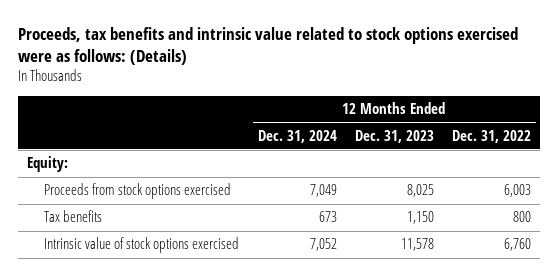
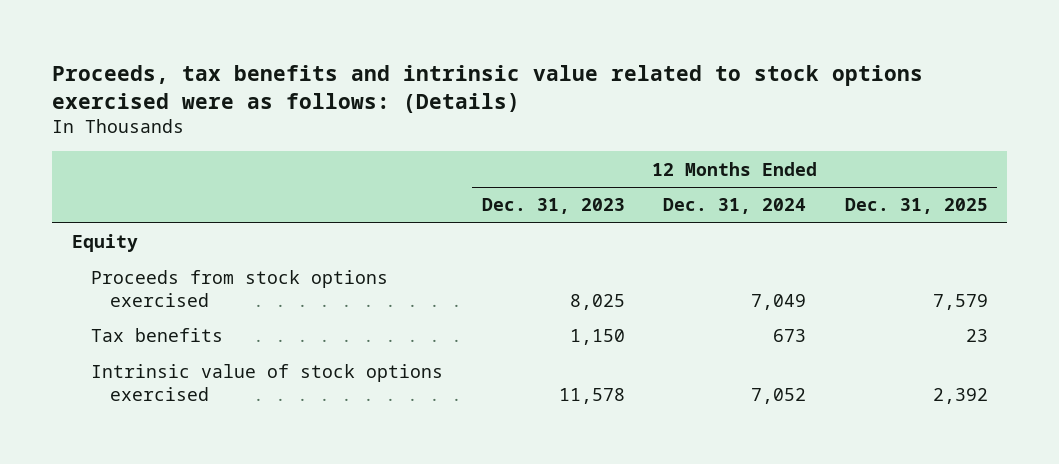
- | 12 Months Ended Dec. 31, 2024 | 12 Months Ended Dec. 31, 2023 | 12 Months Ended Dec. 31, 2022
+ | 12 Months Ended Dec. 31, 2023 | 12 Months Ended Dec. 31, 2024 | 12 Months Ended Dec. 31, 2025
- Equity:
+ Equity

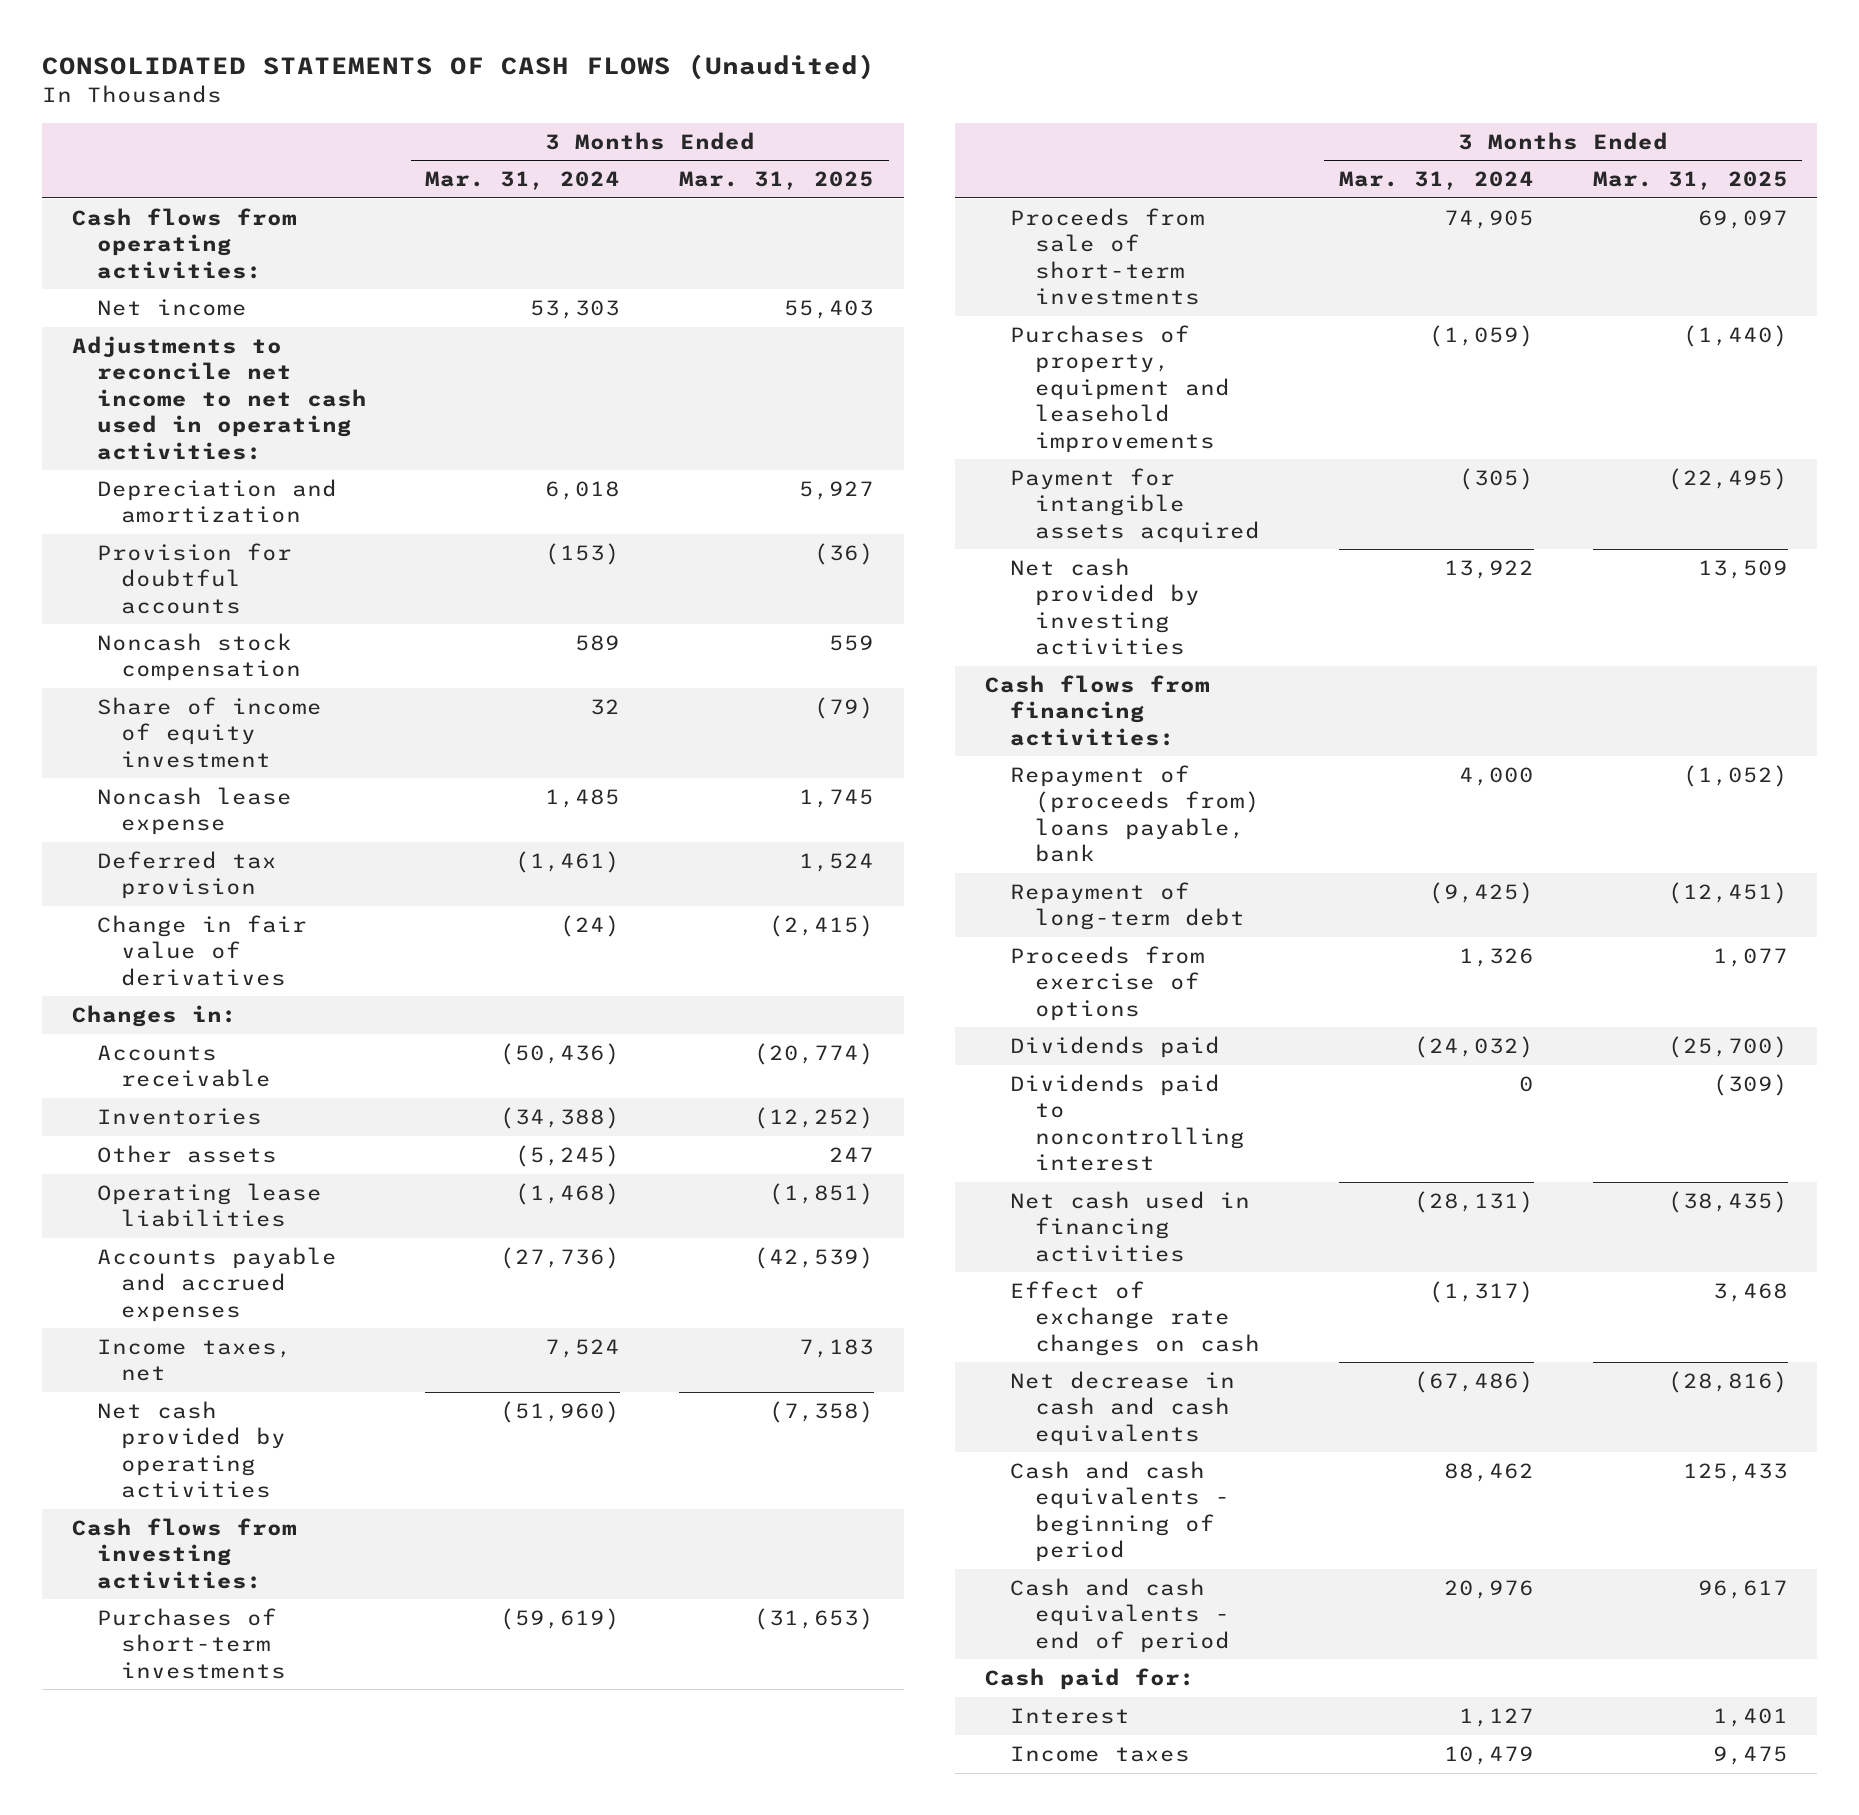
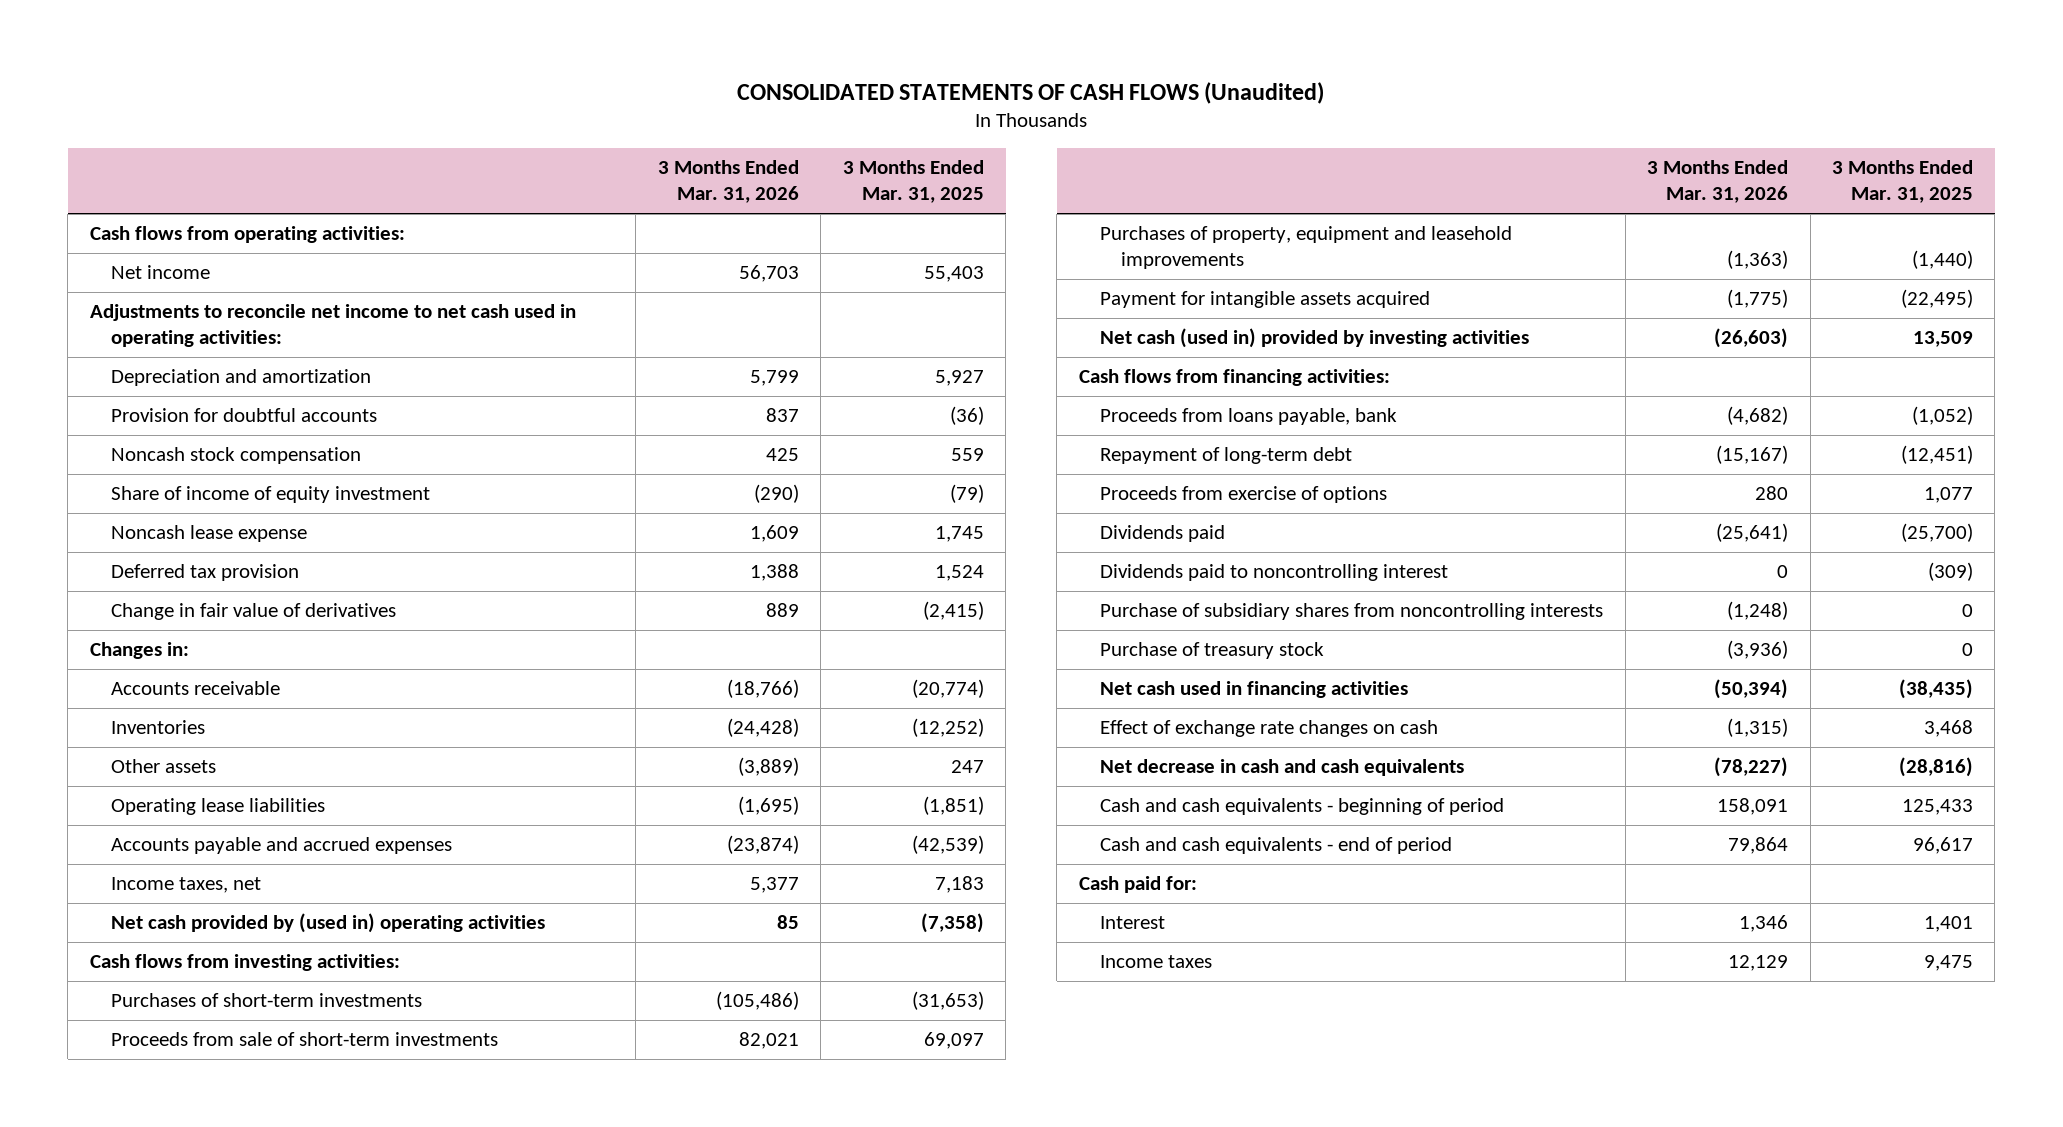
- | 3 Months Ended Mar. 31, 2024 | 3 Months Ended Mar. 31, 2025
+ | 3 Months Ended Mar. 31, 2026 | 3 Months Ended Mar. 31, 2025
- Net cash provided by operating activities | (51,960) | (7,358)
+ Net cash provided by (used in) operating activities | 85 | (7,358)
- Net cash provided by investing activities | 13,922 | 13,509
+ Net cash (used in) provided by investing activities | (26,603) | 13,509
- Repayment of (proceeds from) loans payable, bank | 4,000 | (1,052)
+ Proceeds from loans payable, bank | (4,682) | (1,052)
+ Purchase of subsidiary shares from noncontrolling interests | (1,248) | 0
+ Purchase of treasury stock | (3,936) | 0

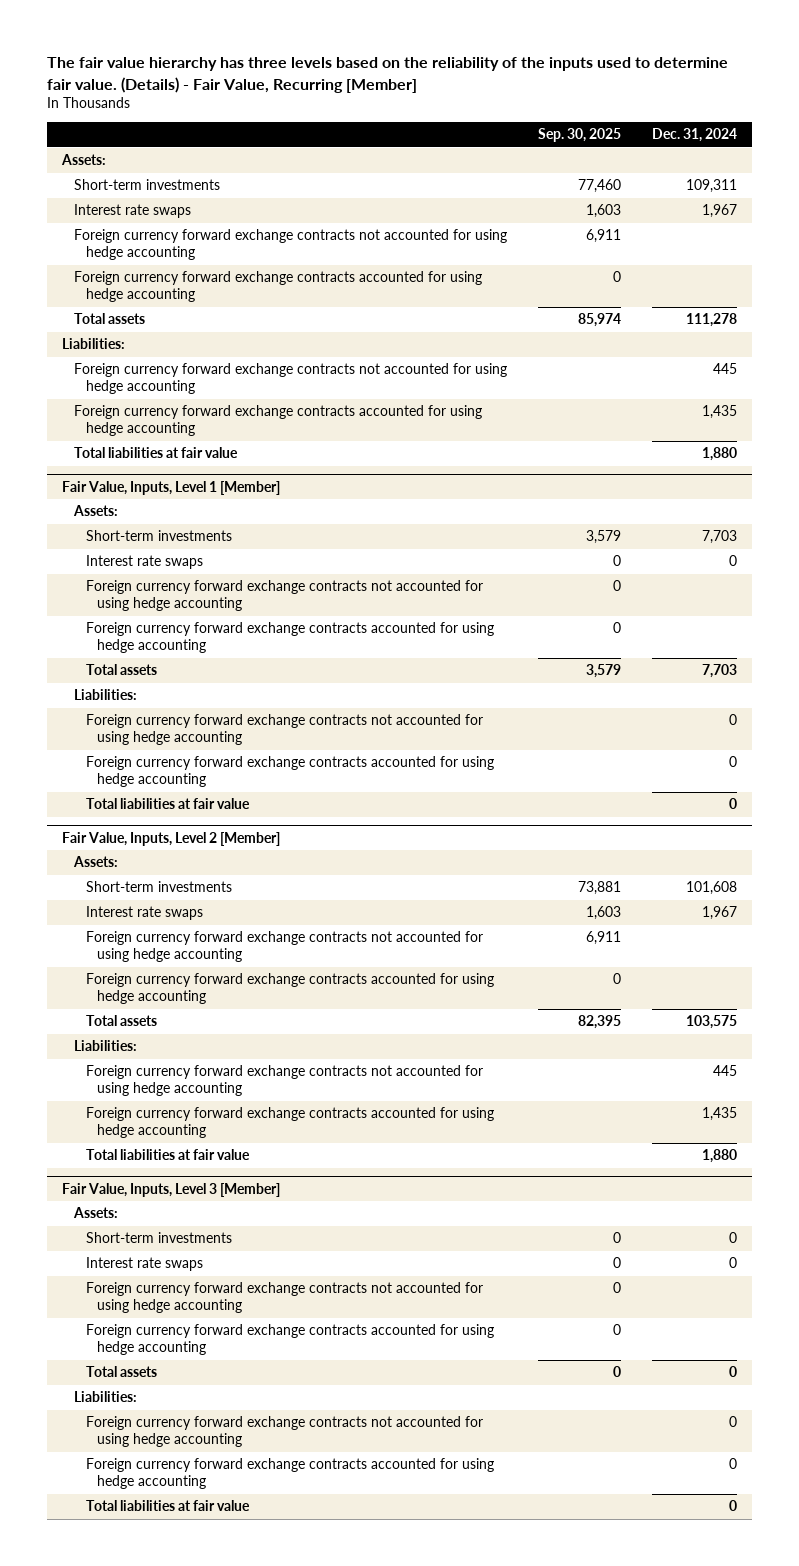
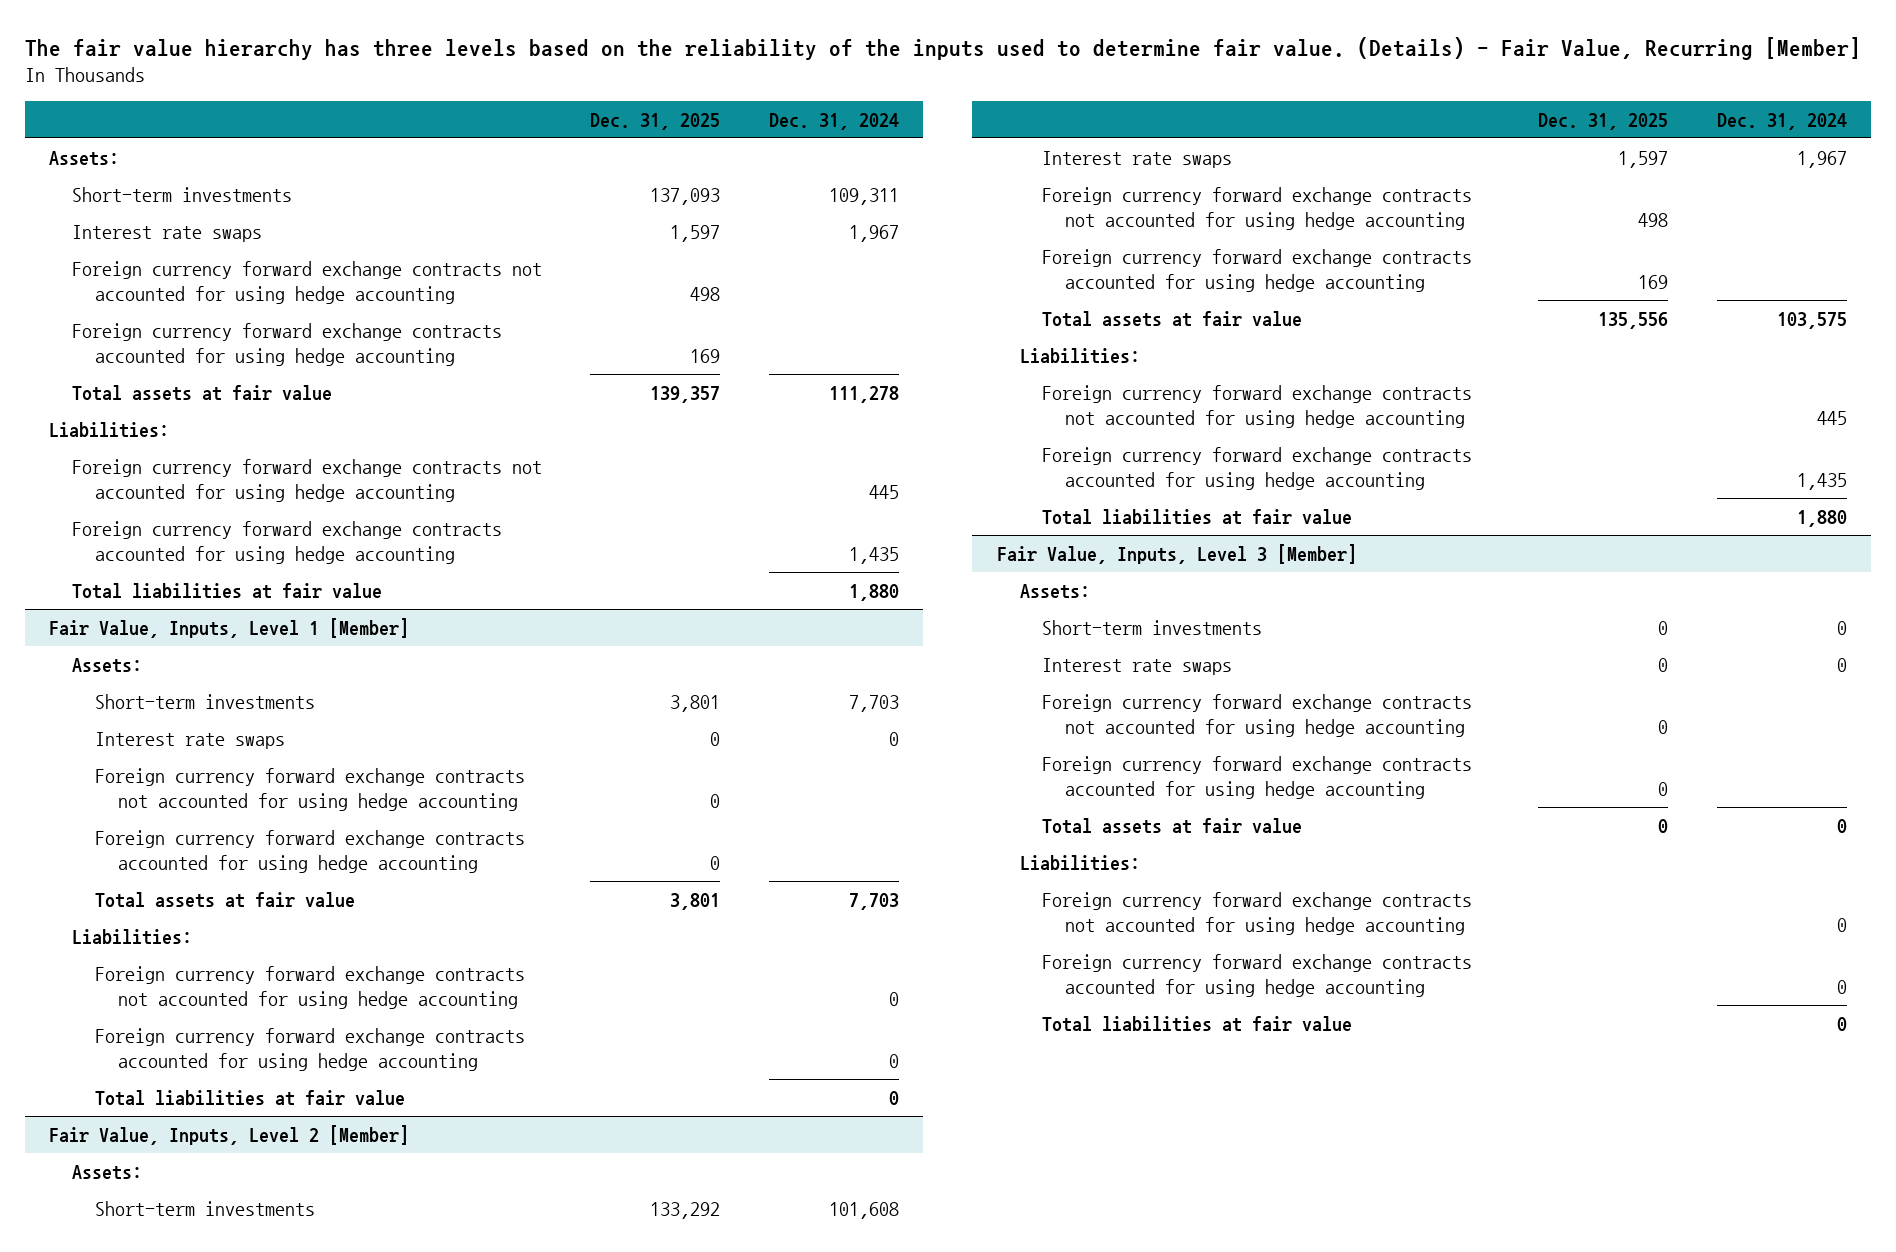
- | Sep. 30, 2025 | Dec. 31, 2024
+ | Dec. 31, 2025 | Dec. 31, 2024
- Total assets | 85,974 | 111,278
+ Total assets at fair value | 139,357 | 111,278
@ Fair Value, Inputs, Level 1 [Member]
- Total assets | 3,579 | 7,703
+ Total assets at fair value | 3,801 | 7,703
@ Fair Value, Inputs, Level 2 [Member]
- Total assets | 82,395 | 103,575
+ Total assets at fair value | 135,556 | 103,575
@ Fair Value, Inputs, Level 3 [Member]
- Total assets | 0 | 0
+ Total assets at fair value | 0 | 0

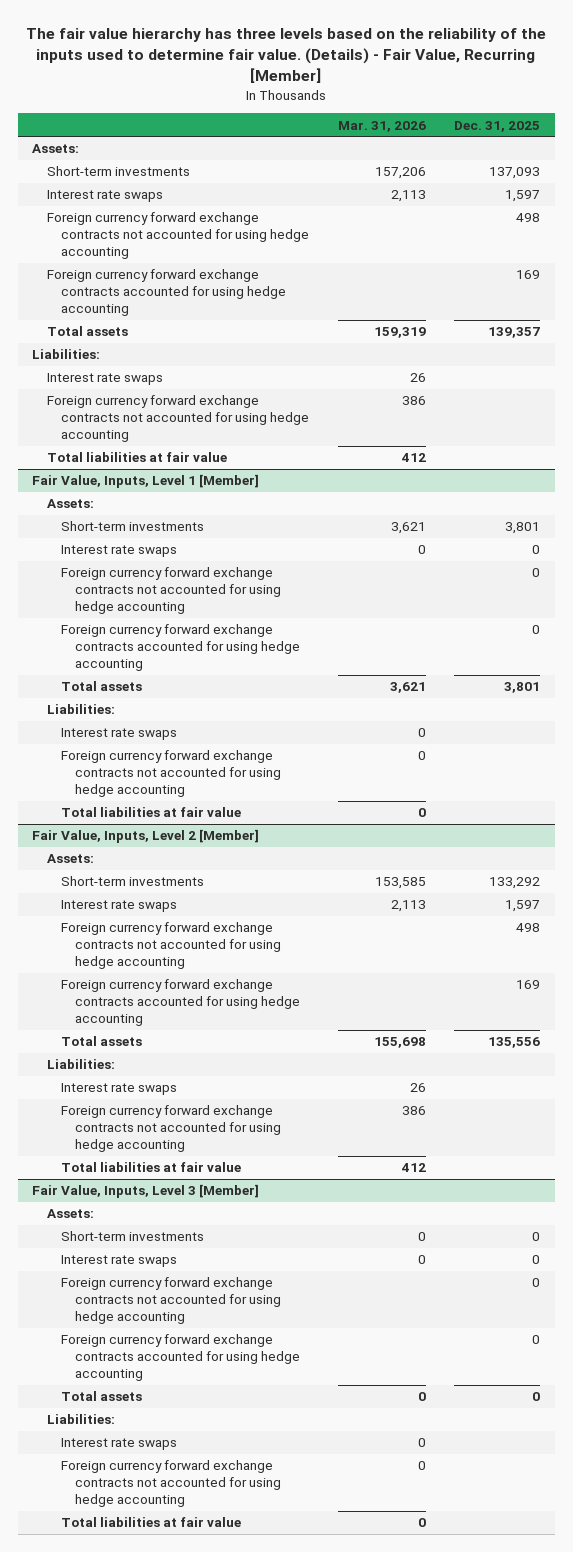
- | Dec. 31, 2025 | Dec. 31, 2024
+ | Mar. 31, 2026 | Dec. 31, 2025
- Total assets at fair value | 139,357 | 111,278
+ Total assets | 159,319 | 139,357
+ Interest rate swaps | 26 |
- Foreign currency forward exchange contracts accounted for using hedge accounting | | 1,435
@ Fair Value, Inputs, Level 1 [Member]
- Total assets at fair value | 3,801 | 7,703
+ Total assets | 3,621 | 3,801
+ Interest rate swaps | 0 |
- Foreign currency forward exchange contracts accounted for using hedge accounting | | 0
@ Fair Value, Inputs, Level 2 [Member]
- Total assets at fair value | 135,556 | 103,575
+ Total assets | 155,698 | 135,556
+ Interest rate swaps | 26 |
- Foreign currency forward exchange contracts accounted for using hedge accounting | | 1,435
@ Fair Value, Inputs, Level 3 [Member]
- Total assets at fair value | 0 | 0
+ Total assets | 0 | 0
+ Interest rate swaps | 0 |
- Foreign currency forward exchange contracts accounted for using hedge accounting | | 0

